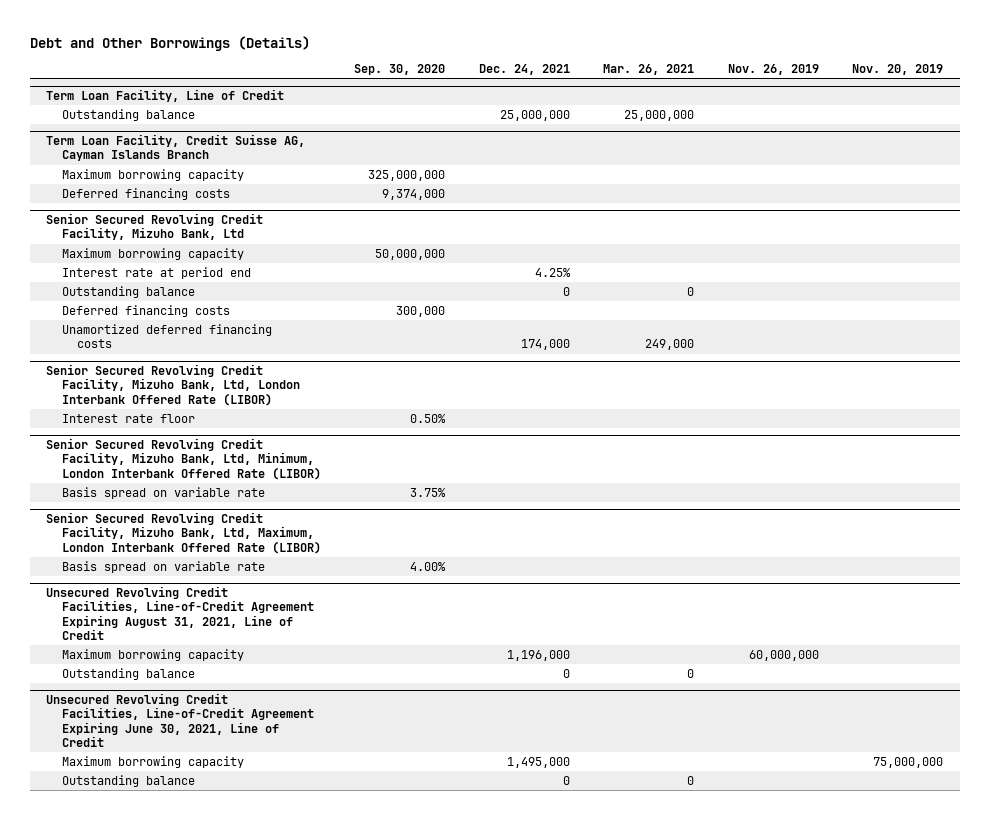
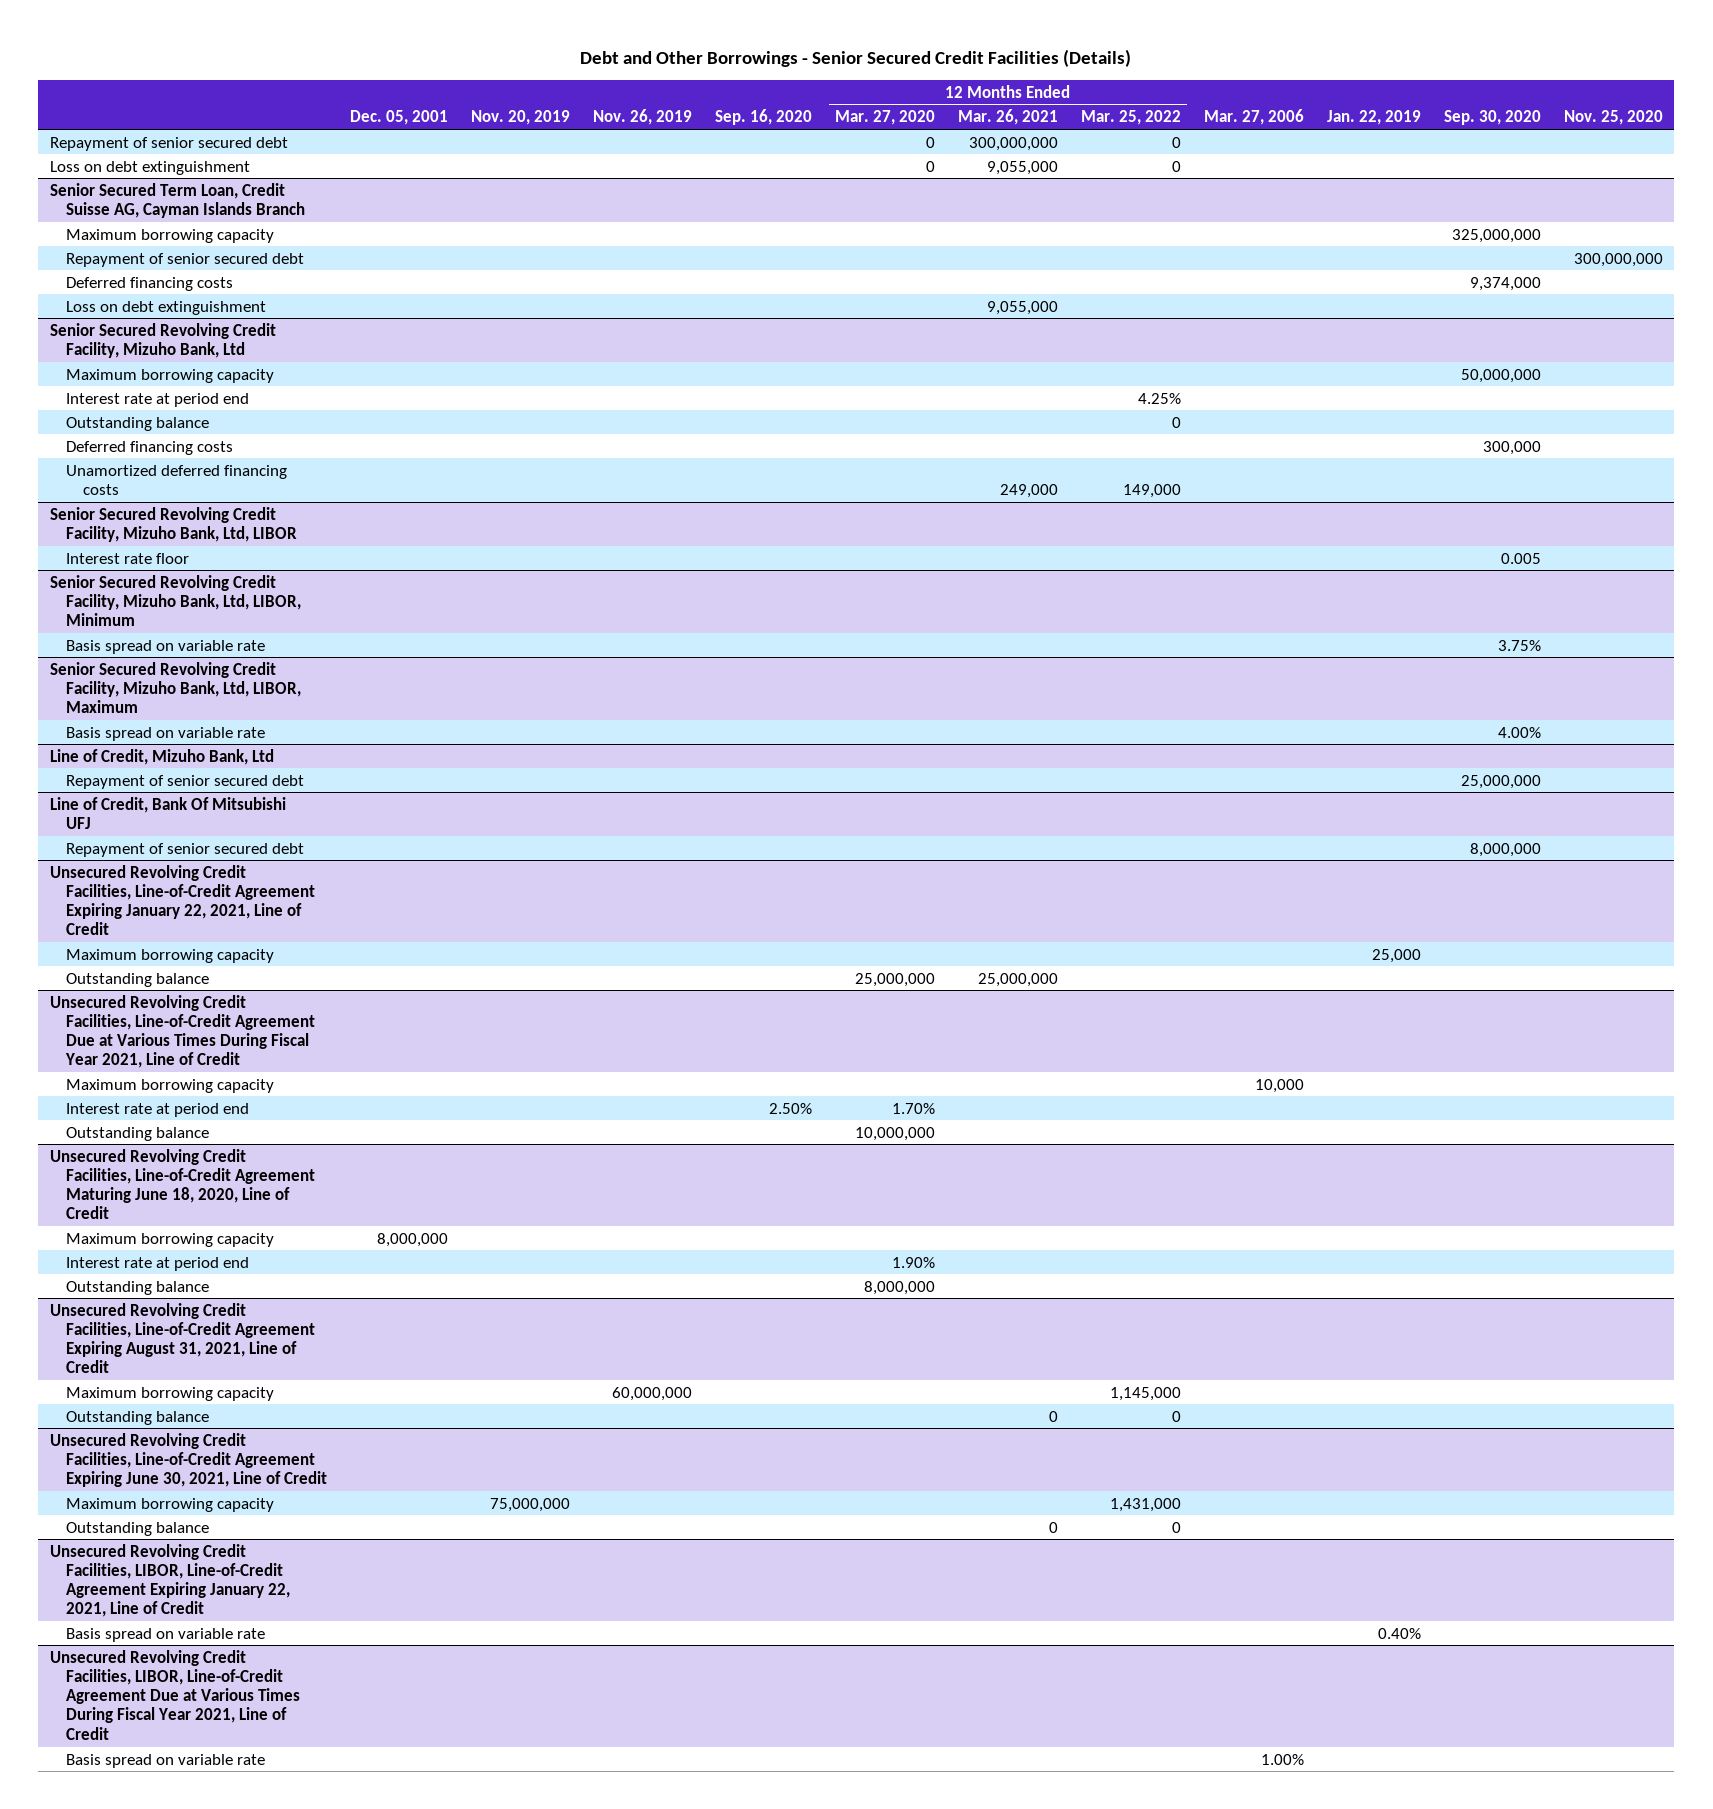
- Debt and Other Borrowings (Details)
+ Debt and Other Borrowings - Senior Secured Credit Facilities (Details)
- | Sep. 30, 2020 | Dec. 24, 2021 | Mar. 26, 2021 | Nov. 26, 2019 | Nov. 20, 2019
+ | Dec. 05, 2001 | Nov. 20, 2019 | Nov. 26, 2019 | Sep. 16, 2020 | 12 Months Ended Mar. 27, 2020 | 12 Months Ended Mar. 26, 2021 | 12 Months Ended Mar. 25, 2022 | Mar. 27, 2006 | Jan. 22, 2019 | Sep. 30, 2020 | Nov. 25, 2020
- Term Loan Facility, Line of Credit
- Outstanding balance | | 25,000,000 | 25,000,000 | |
- Term Loan Facility, Credit Suisse AG, Cayman Islands Branch
+ Repayment of senior secured debt | | | | | 0 | 300,000,000 | 0 | | | |
+ Loss on debt extinguishment | | | | | 0 | 9,055,000 | 0 | | | |
+ Senior Secured Term Loan, Credit Suisse AG, Cayman Islands Branch
+ Repayment of senior secured debt | | | | | | | | | | | 300,000,000
+ Loss on debt extinguishment | | | | | | 9,055,000 | | | | |
- Senior Secured Revolving Credit Facility, Mizuho Bank, Ltd, London Interbank Offered Rate (LIBOR)
- Interest rate floor | 0.50% | | | |
- Senior Secured Revolving Credit Facility, Mizuho Bank, Ltd, Minimum, London Interbank Offered Rate (LIBOR)
+ Senior Secured Revolving Credit Facility, Mizuho Bank, Ltd, LIBOR
+ Interest rate floor | | | | | | | | | | 0.005 |
+ Senior Secured Revolving Credit Facility, Mizuho Bank, Ltd, LIBOR, Minimum
- Senior Secured Revolving Credit Facility, Mizuho Bank, Ltd, Maximum, London Interbank Offered Rate (LIBOR)
+ Senior Secured Revolving Credit Facility, Mizuho Bank, Ltd, LIBOR, Maximum
+ Line of Credit, Mizuho Bank, Ltd
+ Repayment of senior secured debt | | | | | | | | | | 25,000,000 |
+ Line of Credit, Bank Of Mitsubishi UFJ
+ Repayment of senior secured debt | | | | | | | | | | 8,000,000 |
+ Unsecured Revolving Credit Facilities, Line-of-Credit Agreement Expiring January 22, 2021, Line of Credit
+ Maximum borrowing capacity | | | | | | | | | 25,000 | |
+ Outstanding balance | | | | | 25,000,000 | 25,000,000 | | | | |
+ Unsecured Revolving Credit Facilities, Line-of-Credit Agreement Due at Various Times During Fiscal Year 2021, Line of Credit
+ Maximum borrowing capacity | | | | | | | | 10,000 | | |
+ Interest rate at period end | | | | 2.50% | 1.70% | | | | | |
+ Outstanding balance | | | | | 10,000,000 | | | | | |
+ Unsecured Revolving Credit Facilities, Line-of-Credit Agreement Maturing June 18, 2020, Line of Credit
+ Maximum borrowing capacity | 8,000,000 | | | | | | | | | |
+ Interest rate at period end | | | | | 1.90% | | | | | |
+ Outstanding balance | | | | | 8,000,000 | | | | | |
+ Unsecured Revolving Credit Facilities, LIBOR, Line-of-Credit Agreement Expiring January 22, 2021, Line of Credit
+ Basis spread on variable rate | | | | | | | | | 0.40% | |
+ Unsecured Revolving Credit Facilities, LIBOR, Line-of-Credit Agreement Due at Various Times During Fiscal Year 2021, Line of Credit
+ Basis spread on variable rate | | | | | | | | 1.00% | | |

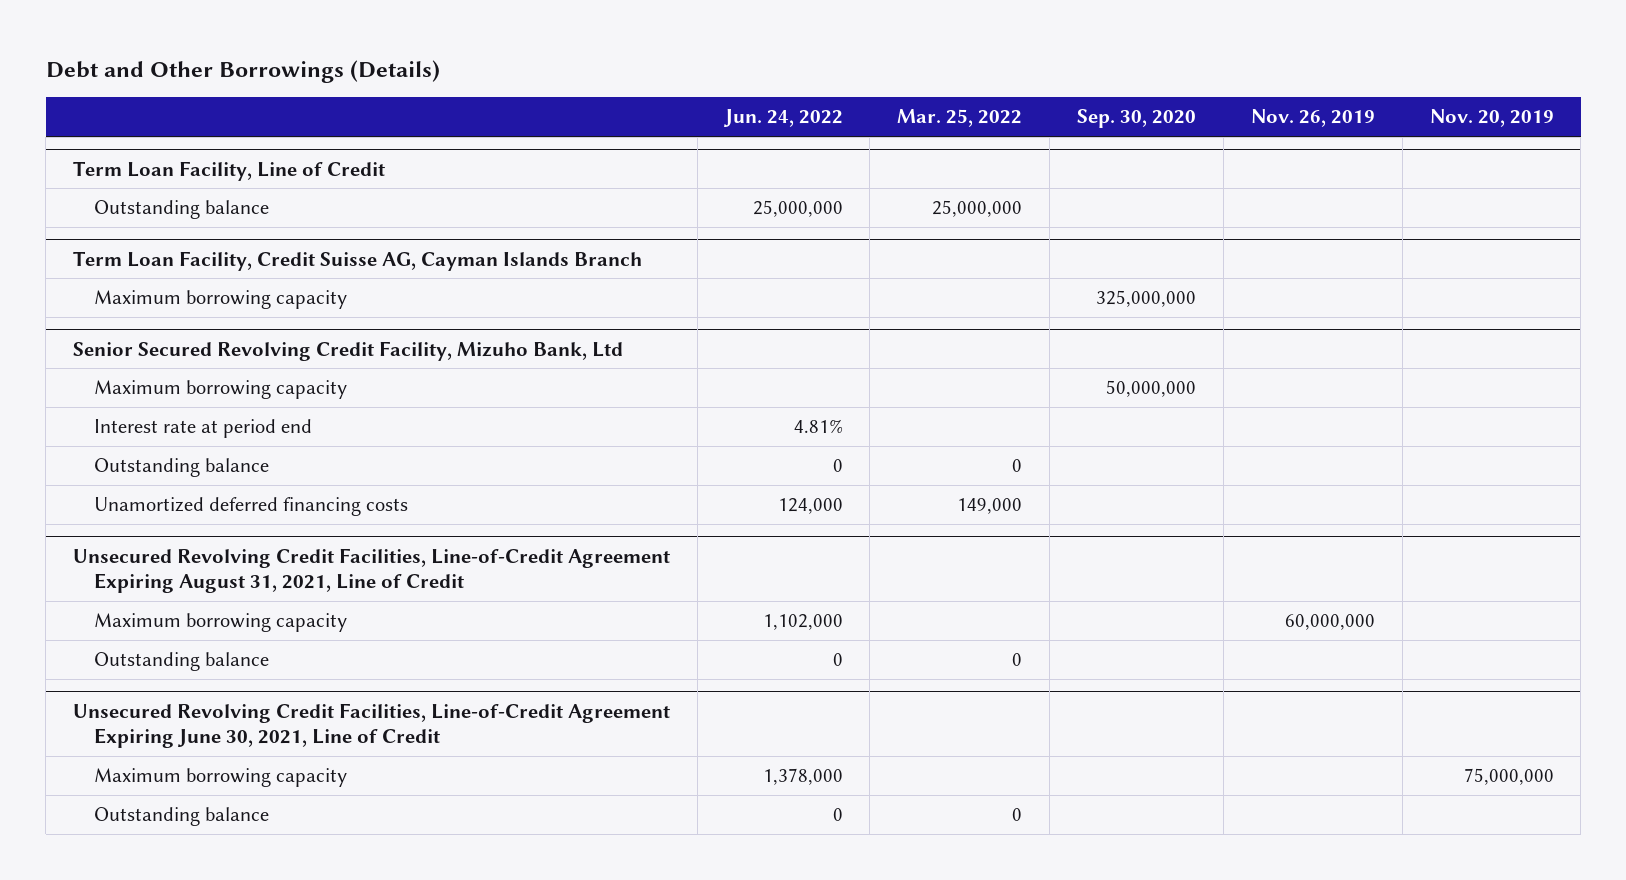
- Debt and Other Borrowings - Senior Secured Credit Facilities (Details)
+ Debt and Other Borrowings (Details)
- | Dec. 05, 2001 | Nov. 20, 2019 | Nov. 26, 2019 | Sep. 16, 2020 | 12 Months Ended Mar. 27, 2020 | 12 Months Ended Mar. 26, 2021 | 12 Months Ended Mar. 25, 2022 | Mar. 27, 2006 | Jan. 22, 2019 | Sep. 30, 2020 | Nov. 25, 2020
+ | Jun. 24, 2022 | Mar. 25, 2022 | Sep. 30, 2020 | Nov. 26, 2019 | Nov. 20, 2019
- Repayment of senior secured debt | | | | | 0 | 300,000,000 | 0 | | | |
- Loss on debt extinguishment | | | | | 0 | 9,055,000 | 0 | | | |
- Senior Secured Term Loan, Credit Suisse AG, Cayman Islands Branch
+ Term Loan Facility, Line of Credit
+ Outstanding balance | 25,000,000 | 25,000,000 | | |
+ Term Loan Facility, Credit Suisse AG, Cayman Islands Branch
- Repayment of senior secured debt | | | | | | | | | | | 300,000,000
- Deferred financing costs | | | | | | | | | | 9,374,000 |
- Loss on debt extinguishment | | | | | | 9,055,000 | | | | |
@ Senior Secured Revolving Credit Facility, Mizuho Bank, Ltd
- Deferred financing costs | | | | | | | | | | 300,000 |
- Senior Secured Revolving Credit Facility, Mizuho Bank, Ltd, LIBOR
- Interest rate floor | | | | | | | | | | 0.005 |
- Senior Secured Revolving Credit Facility, Mizuho Bank, Ltd, LIBOR, Minimum
- Basis spread on variable rate | | | | | | | | | | 3.75% |
- Senior Secured Revolving Credit Facility, Mizuho Bank, Ltd, LIBOR, Maximum
- Basis spread on variable rate | | | | | | | | | | 4.00% |
- Line of Credit, Mizuho Bank, Ltd
- Repayment of senior secured debt | | | | | | | | | | 25,000,000 |
- Line of Credit, Bank Of Mitsubishi UFJ
- Repayment of senior secured debt | | | | | | | | | | 8,000,000 |
- Unsecured Revolving Credit Facilities, Line-of-Credit Agreement Expiring January 22, 2021, Line of Credit
- Maximum borrowing capacity | | | | | | | | | 25,000 | |
- Outstanding balance | | | | | 25,000,000 | 25,000,000 | | | | |
- Unsecured Revolving Credit Facilities, Line-of-Credit Agreement Due at Various Times During Fiscal Year 2021, Line of Credit
- Maximum borrowing capacity | | | | | | | | 10,000 | | |
- Interest rate at period end | | | | 2.50% | 1.70% | | | | | |
- Outstanding balance | | | | | 10,000,000 | | | | | |
- Unsecured Revolving Credit Facilities, Line-of-Credit Agreement Maturing June 18, 2020, Line of Credit
- Maximum borrowing capacity | 8,000,000 | | | | | | | | | |
- Interest rate at period end | | | | | 1.90% | | | | | |
- Outstanding balance | | | | | 8,000,000 | | | | | |
- Unsecured Revolving Credit Facilities, LIBOR, Line-of-Credit Agreement Expiring January 22, 2021, Line of Credit
- Basis spread on variable rate | | | | | | | | | 0.40% | |
- Unsecured Revolving Credit Facilities, LIBOR, Line-of-Credit Agreement Due at Various Times During Fiscal Year 2021, Line of Credit
- Basis spread on variable rate | | | | | | | | 1.00% | | |

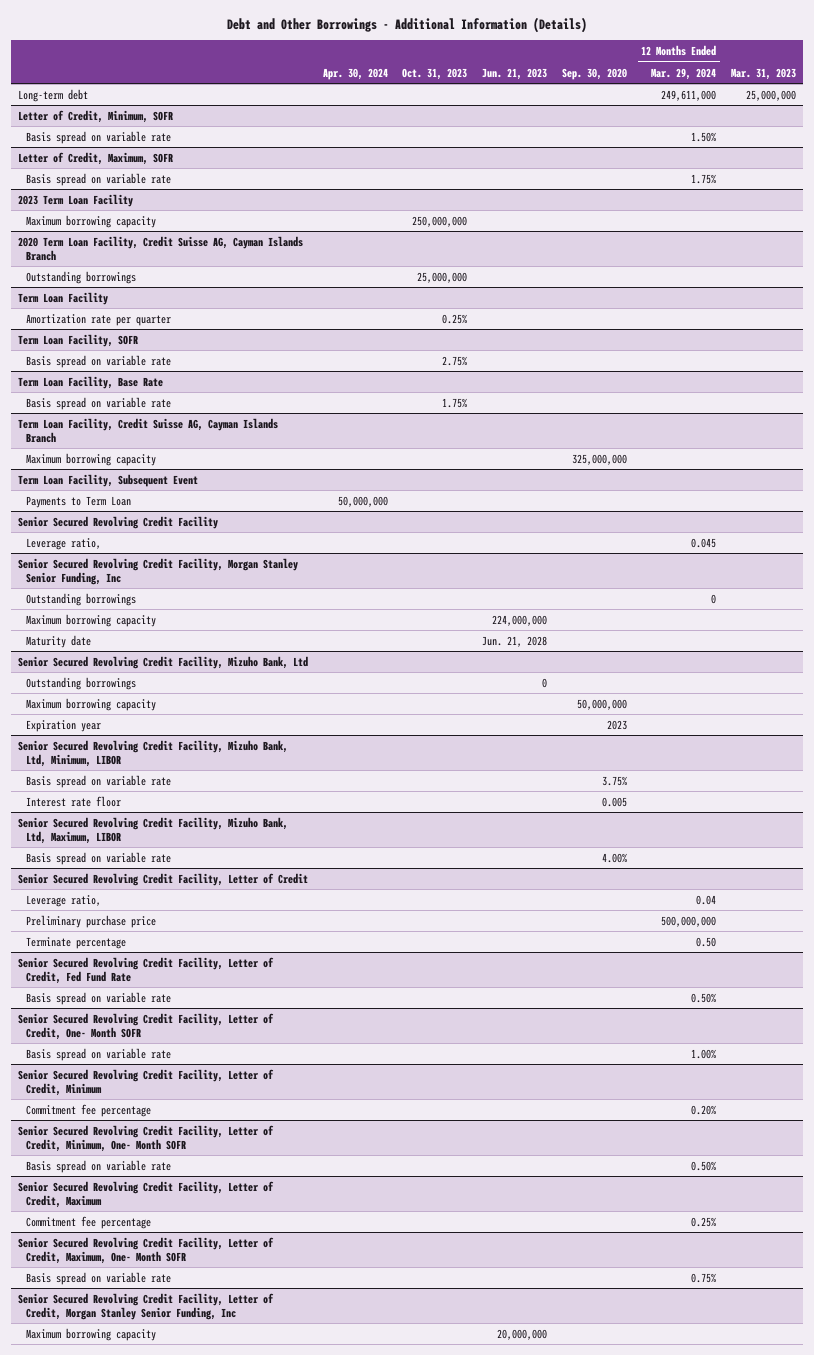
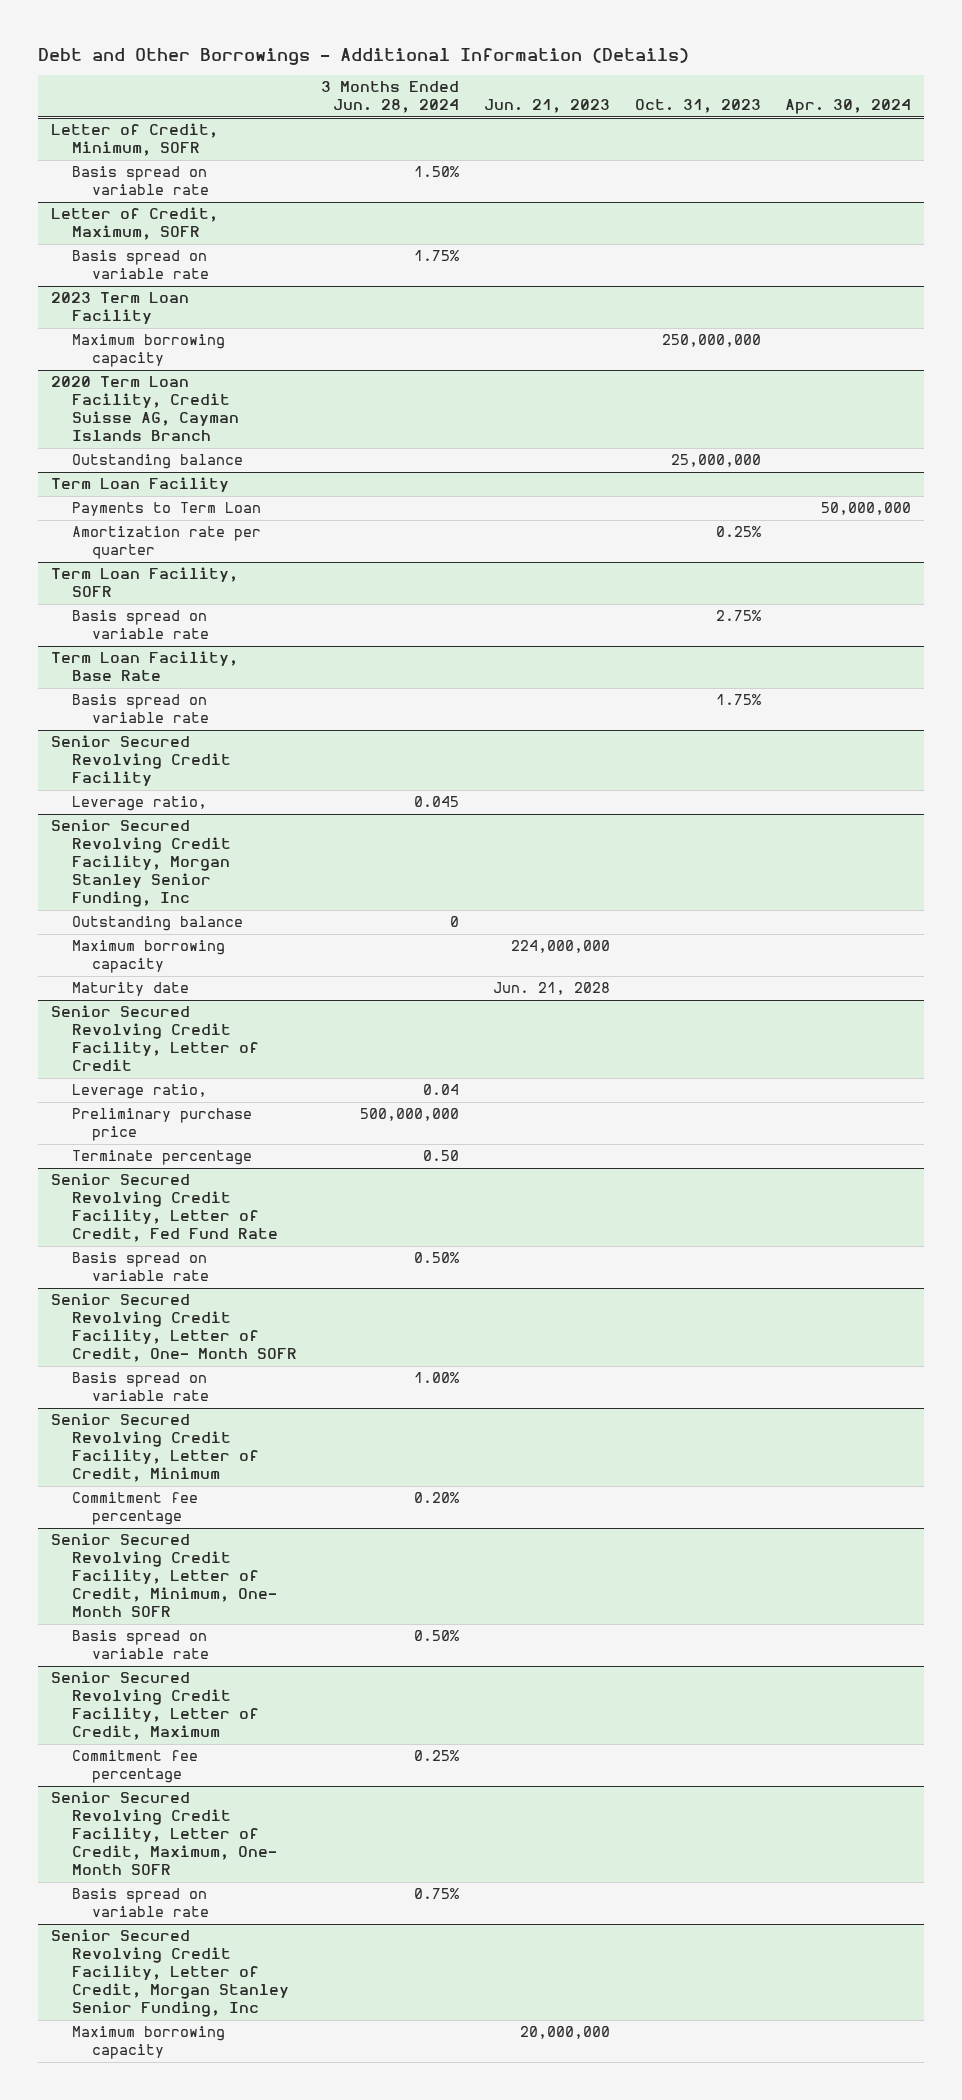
- | Apr. 30, 2024 | Oct. 31, 2023 | Jun. 21, 2023 | Sep. 30, 2020 | 12 Months Ended Mar. 29, 2024 | Mar. 31, 2023
+ | 3 Months Ended Jun. 28, 2024 | Jun. 21, 2023 | Oct. 31, 2023 | Apr. 30, 2024
- Long-term debt | | | | | 249,611,000 | 25,000,000
@ 2020 Term Loan Facility, Credit Suisse AG, Cayman Islands Branch
- Outstanding borrowings | | 25,000,000 | | | |
+ Outstanding balance | | | 25,000,000 |
@ Term Loan Facility
+ Payments to Term Loan | | | | 50,000,000
- Term Loan Facility, Credit Suisse AG, Cayman Islands Branch
- Maximum borrowing capacity | | | | 325,000,000 | |
- Term Loan Facility, Subsequent Event
- Payments to Term Loan | 50,000,000 | | | | |
@ Senior Secured Revolving Credit Facility, Morgan Stanley Senior Funding, Inc
- Outstanding borrowings | | | | | 0 |
+ Outstanding balance | 0 | | |
- Senior Secured Revolving Credit Facility, Mizuho Bank, Ltd
- Outstanding borrowings | | | 0 | | |
- Maximum borrowing capacity | | | | 50,000,000 | |
- Expiration year | | | | 2023 | |
- Senior Secured Revolving Credit Facility, Mizuho Bank, Ltd, Minimum, LIBOR
- Basis spread on variable rate | | | | 3.75% | |
- Interest rate floor | | | | 0.005 | |
- Senior Secured Revolving Credit Facility, Mizuho Bank, Ltd, Maximum, LIBOR
- Basis spread on variable rate | | | | 4.00% | |

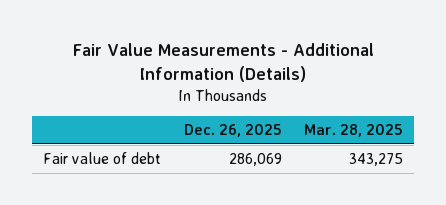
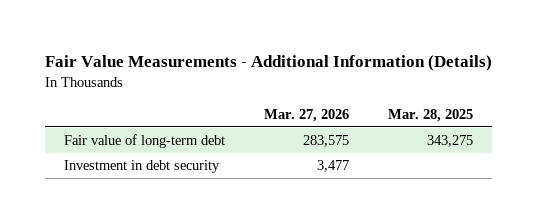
- | Dec. 26, 2025 | Mar. 28, 2025
+ | Mar. 27, 2026 | Mar. 28, 2025
- Fair value of debt | 286,069 | 343,275
+ Fair value of long-term debt | 283,575 | 343,275
+ Investment in debt security | 3,477 |

